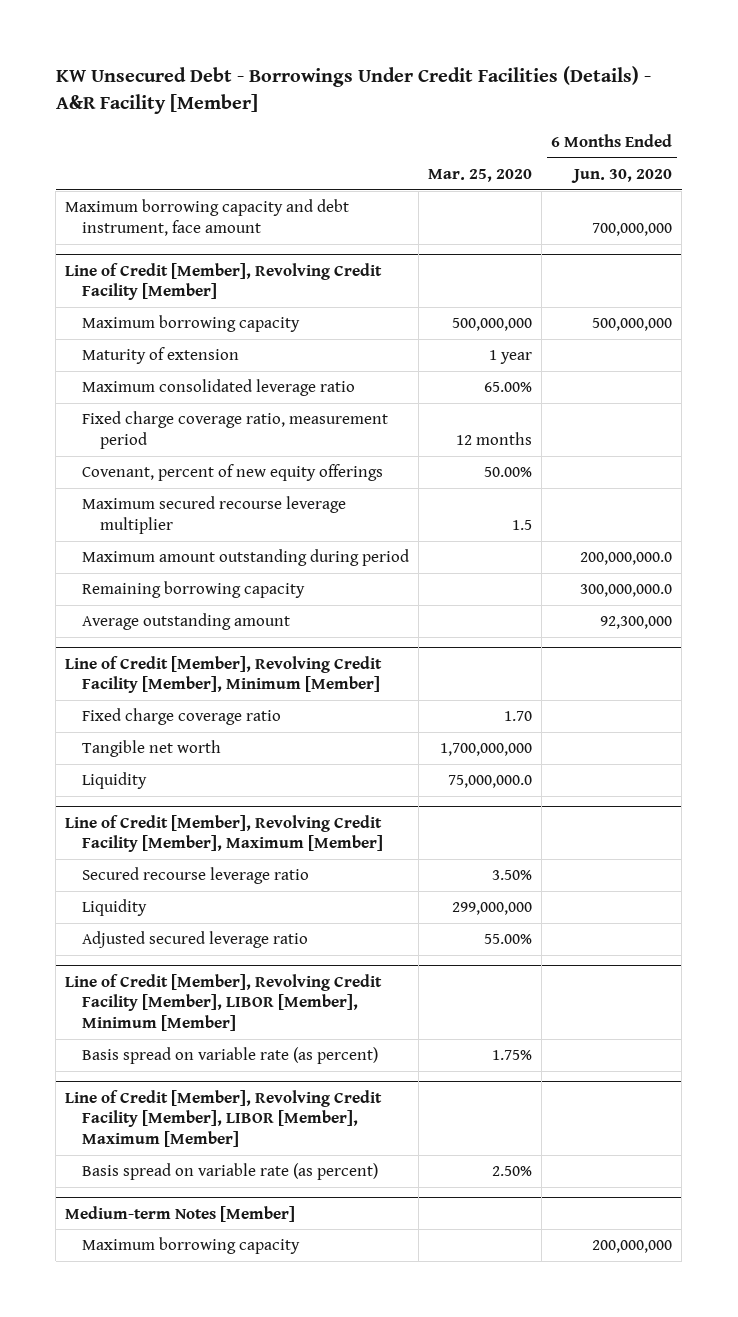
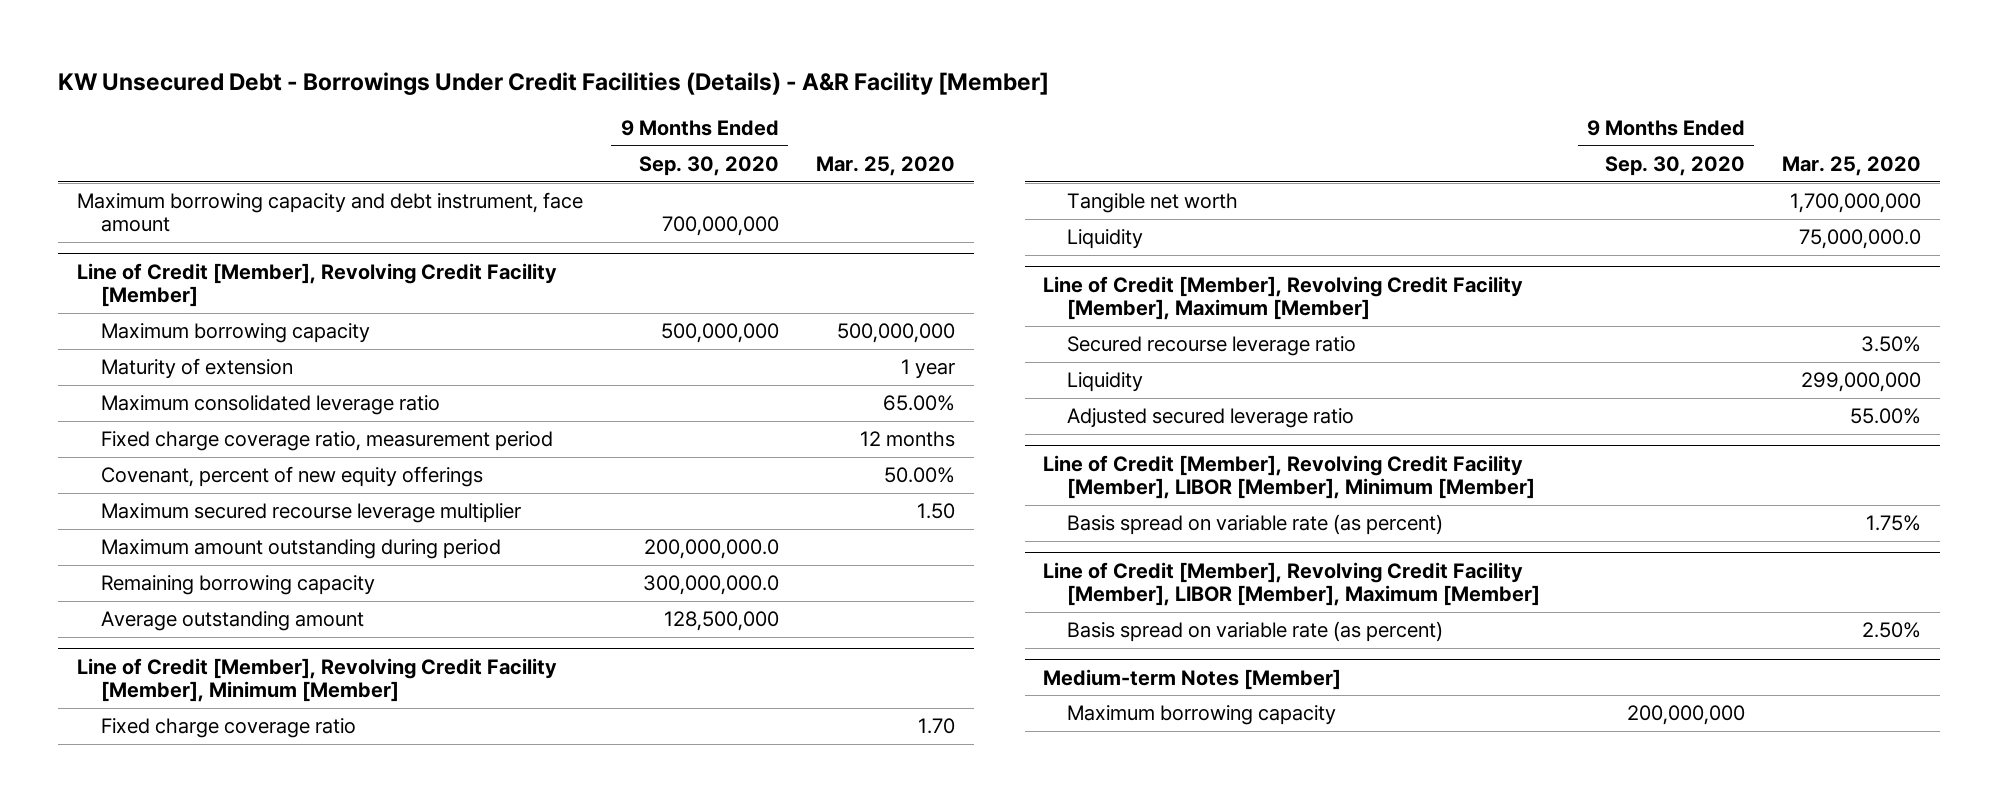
- | Mar. 25, 2020 | 6 Months Ended Jun. 30, 2020
+ | 9 Months Ended Sep. 30, 2020 | Mar. 25, 2020
@ Line of Credit [Member], Revolving Credit Facility [Member]
- Maximum secured recourse leverage multiplier | 1.5 |
+ Maximum secured recourse leverage multiplier | | 1.50

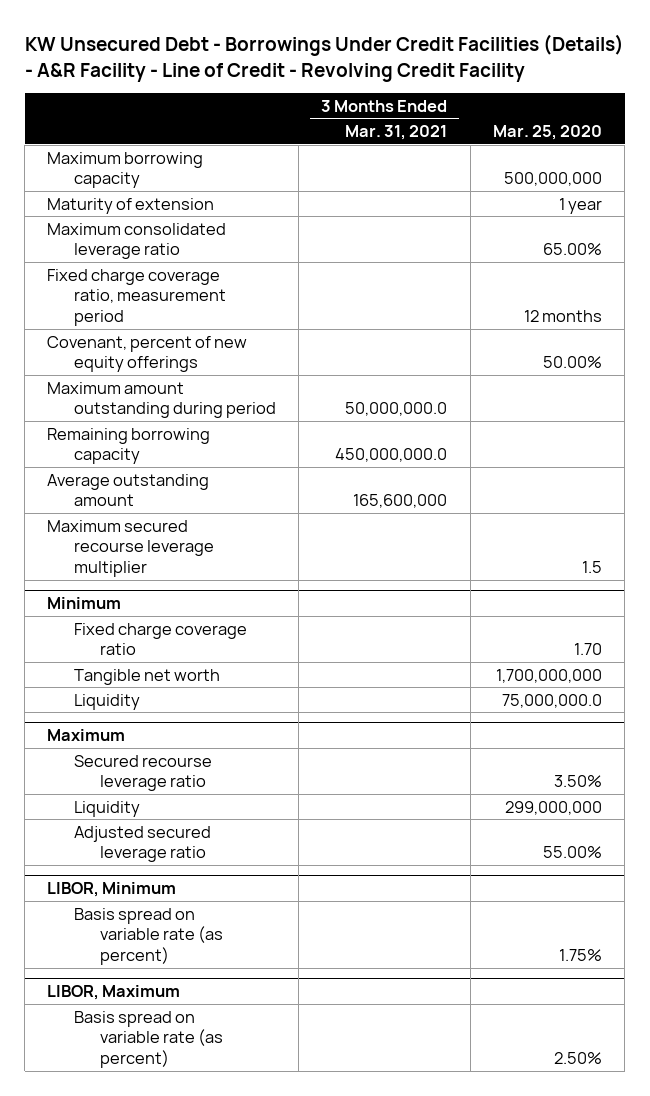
- KW Unsecured Debt - Borrowings Under Credit Facilities (Details) - A&R Facility [Member]
+ KW Unsecured Debt - Borrowings Under Credit Facilities (Details) - A&R Facility - Line of Credit - Revolving Credit Facility
- | 9 Months Ended Sep. 30, 2020 | Mar. 25, 2020
+ | 3 Months Ended Mar. 31, 2021 | Mar. 25, 2020
- Maximum borrowing capacity and debt instrument, face amount | 700,000,000 |
- Line of Credit [Member], Revolving Credit Facility [Member]
- Maximum secured recourse leverage multiplier | | 1.50
- Line of Credit [Member], Revolving Credit Facility [Member], Minimum [Member]
+ Maximum secured recourse leverage multiplier | | 1.5
+ Minimum
- Line of Credit [Member], Revolving Credit Facility [Member], Maximum [Member]
+ Maximum
- Line of Credit [Member], Revolving Credit Facility [Member], LIBOR [Member], Minimum [Member]
+ LIBOR, Minimum
- Line of Credit [Member], Revolving Credit Facility [Member], LIBOR [Member], Maximum [Member]
+ LIBOR, Maximum
- Medium-term Notes [Member]
- Maximum borrowing capacity | 200,000,000 |

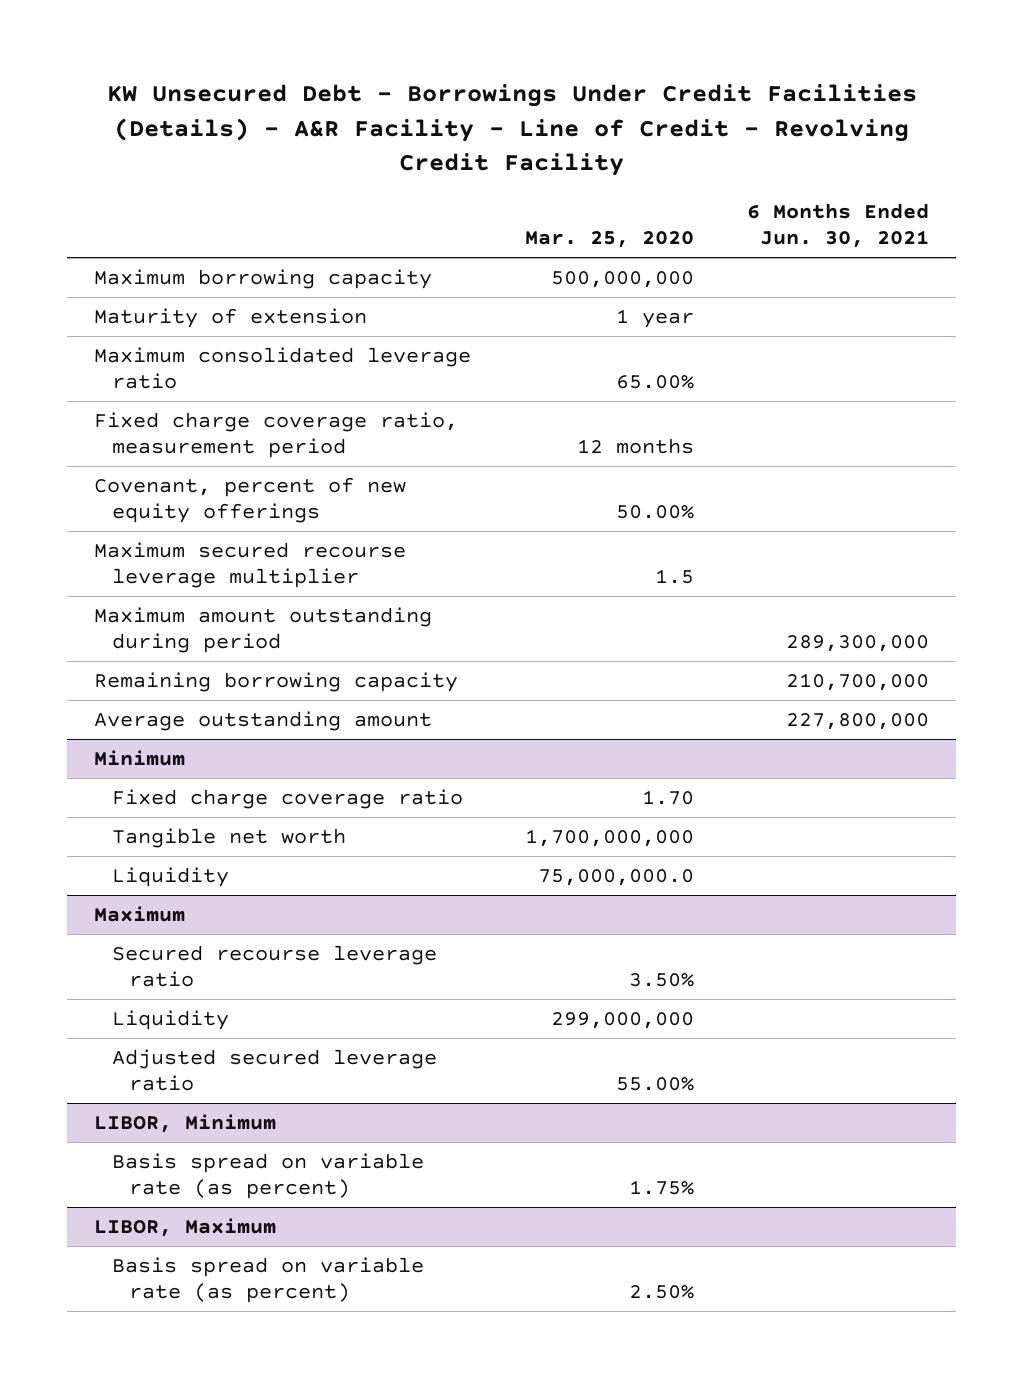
- | 3 Months Ended Mar. 31, 2021 | Mar. 25, 2020
+ | Mar. 25, 2020 | 6 Months Ended Jun. 30, 2021
moved up: Maximum secured recourse leverage multiplier | 1.5 |

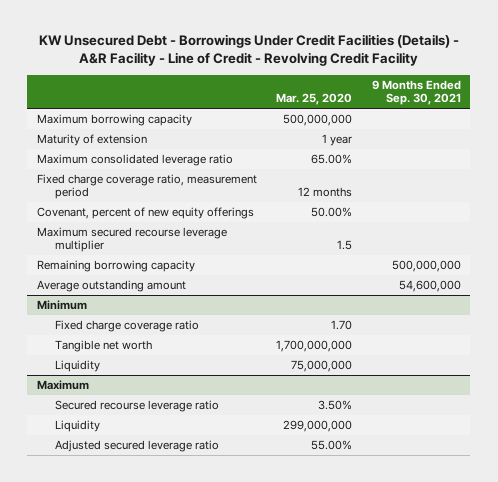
- | Mar. 25, 2020 | 6 Months Ended Jun. 30, 2021
+ | Mar. 25, 2020 | 9 Months Ended Sep. 30, 2021
- Maximum amount outstanding during period | | 289,300,000
@ Minimum
- Liquidity | 75,000,000.0 |
+ Liquidity | 75,000,000 |
- LIBOR, Minimum
- Basis spread on variable rate (as percent) | 1.75% |
- LIBOR, Maximum
- Basis spread on variable rate (as percent) | 2.50% |

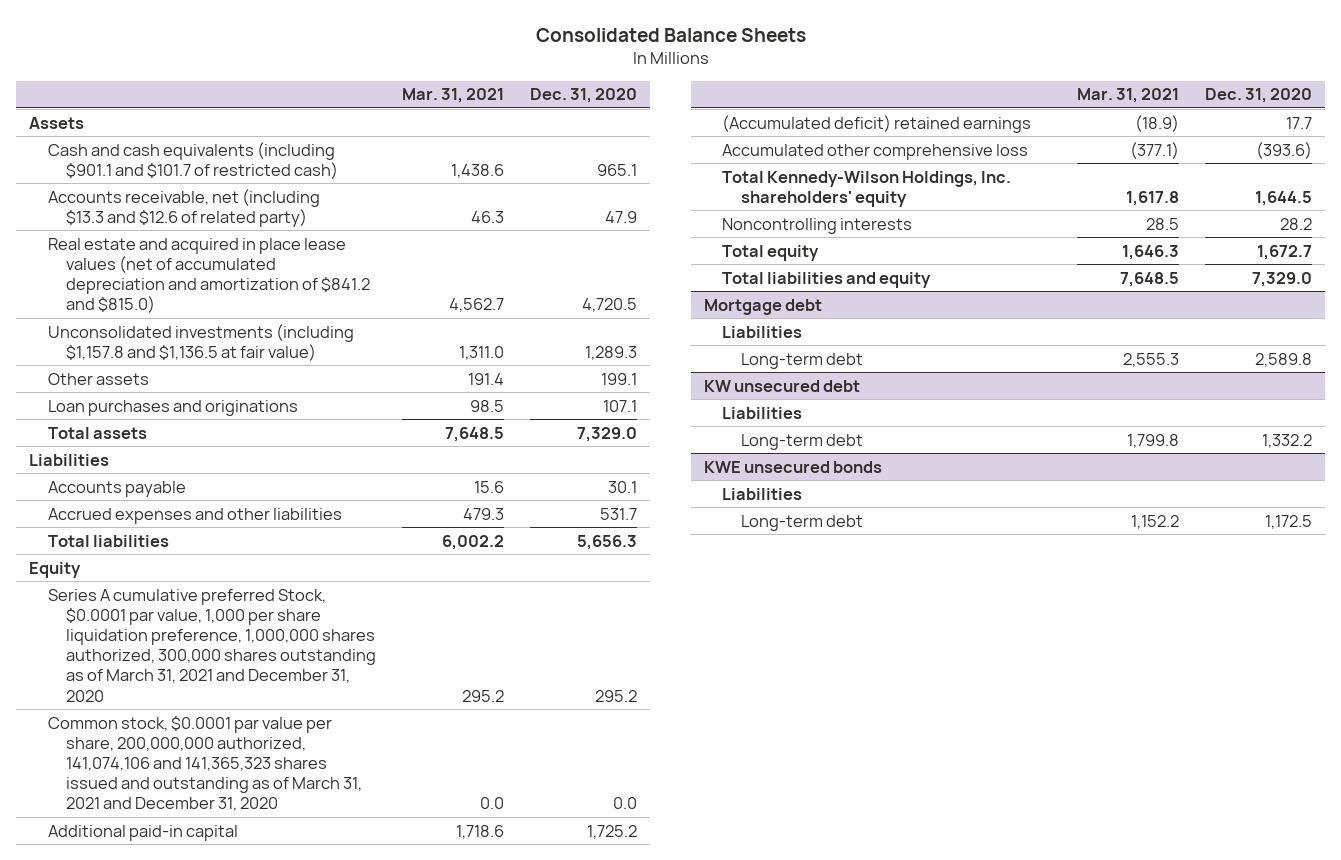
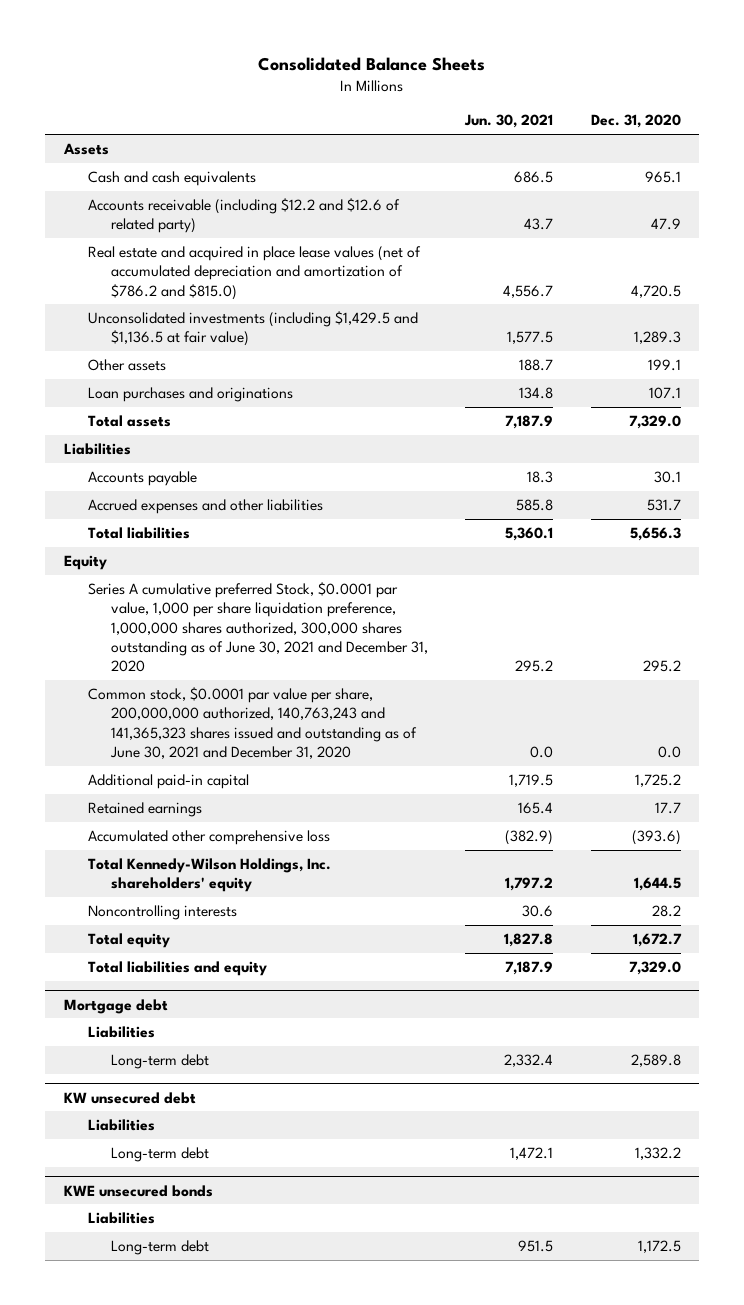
- | Mar. 31, 2021 | Dec. 31, 2020
+ | Jun. 30, 2021 | Dec. 31, 2020
- Cash and cash equivalents (including $901.1 and $101.7 of restricted cash) | 1,438.6 | 965.1
- Accounts receivable, net (including $13.3 and $12.6 of related party) | 46.3 | 47.9
- Real estate and acquired in place lease values (net of accumulated depreciation and amortization of $841.2 and $815.0) | 4,562.7 | 4,720.5
- Unconsolidated investments (including $1,157.8 and $1,136.5 at fair value) | 1,311.0 | 1,289.3
+ Cash and cash equivalents | 686.5 | 965.1
+ Accounts receivable (including $12.2 and $12.6 of related party) | 43.7 | 47.9
+ Real estate and acquired in place lease values (net of accumulated depreciation and amortization of $786.2 and $815.0) | 4,556.7 | 4,720.5
+ Unconsolidated investments (including $1,429.5 and $1,136.5 at fair value) | 1,577.5 | 1,289.3
- Series A cumulative preferred Stock, $0.0001 par value, 1,000 per share liquidation preference, 1,000,000 shares authorized, 300,000 shares outstanding as of March 31, 2021 and December 31, 2020 | 295.2 | 295.2
- Common stock, $0.0001 par value per share, 200,000,000 authorized, 141,074,106 and 141,365,323 shares issued and outstanding as of March 31, 2021 and December 31, 2020 | 0.0 | 0.0
+ Series A cumulative preferred Stock, $0.0001 par value, 1,000 per share liquidation preference, 1,000,000 shares authorized, 300,000 shares outstanding as of June 30, 2021 and December 31, 2020 | 295.2 | 295.2
+ Common stock, $0.0001 par value per share, 200,000,000 authorized, 140,763,243 and 141,365,323 shares issued and outstanding as of June 30, 2021 and December 31, 2020 | 0.0 | 0.0
- (Accumulated deficit) retained earnings | (18.9) | 17.7
+ Retained earnings | 165.4 | 17.7

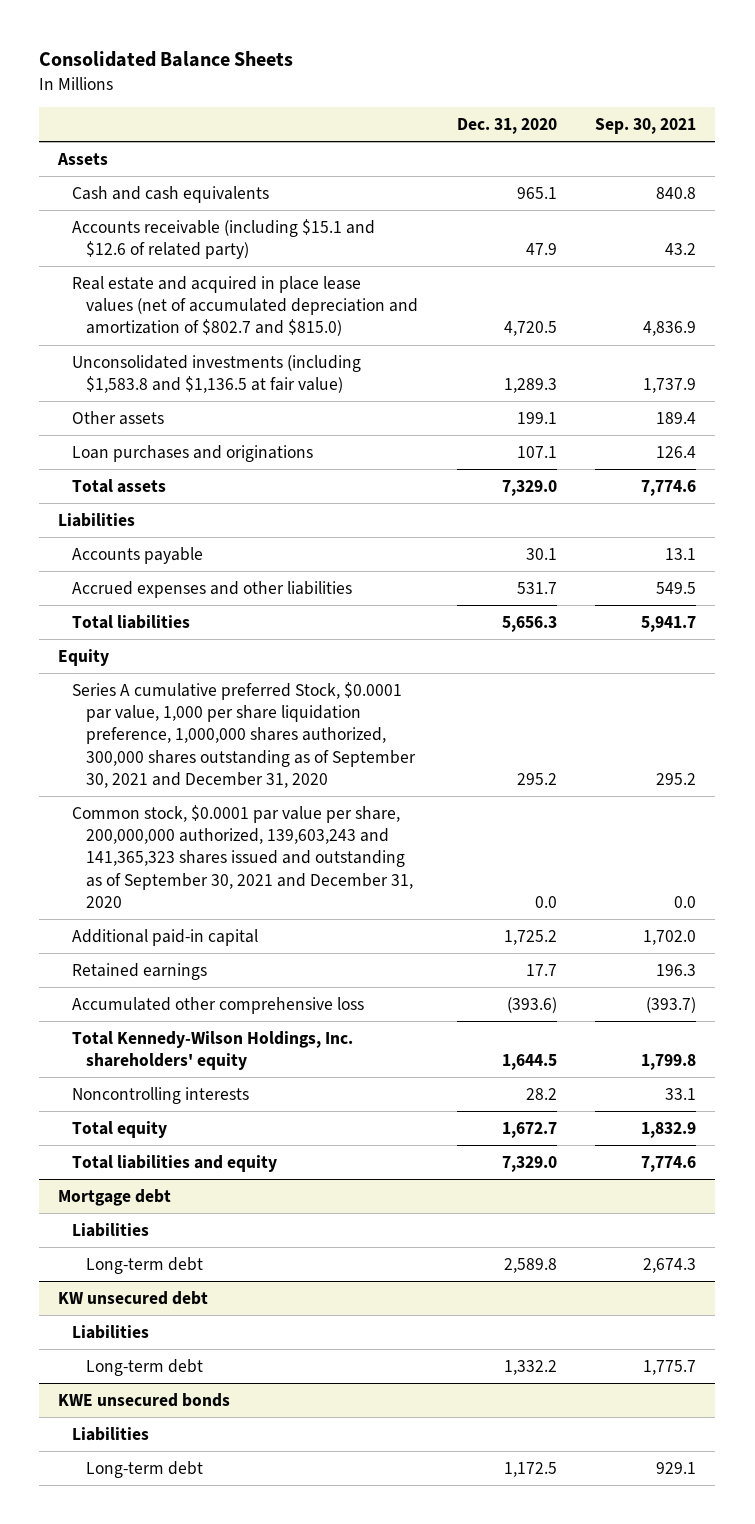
- | Jun. 30, 2021 | Dec. 31, 2020
+ | Dec. 31, 2020 | Sep. 30, 2021
- Accounts receivable (including $12.2 and $12.6 of related party) | 43.7 | 47.9
- Real estate and acquired in place lease values (net of accumulated depreciation and amortization of $786.2 and $815.0) | 4,556.7 | 4,720.5
- Unconsolidated investments (including $1,429.5 and $1,136.5 at fair value) | 1,577.5 | 1,289.3
+ Accounts receivable (including $15.1 and $12.6 of related party) | 47.9 | 43.2
+ Real estate and acquired in place lease values (net of accumulated depreciation and amortization of $802.7 and $815.0) | 4,720.5 | 4,836.9
+ Unconsolidated investments (including $1,583.8 and $1,136.5 at fair value) | 1,289.3 | 1,737.9
- Series A cumulative preferred Stock, $0.0001 par value, 1,000 per share liquidation preference, 1,000,000 shares authorized, 300,000 shares outstanding as of June 30, 2021 and December 31, 2020 | 295.2 | 295.2
- Common stock, $0.0001 par value per share, 200,000,000 authorized, 140,763,243 and 141,365,323 shares issued and outstanding as of June 30, 2021 and December 31, 2020 | 0.0 | 0.0
+ Series A cumulative preferred Stock, $0.0001 par value, 1,000 per share liquidation preference, 1,000,000 shares authorized, 300,000 shares outstanding as of September 30, 2021 and December 31, 2020 | 295.2 | 295.2
+ Common stock, $0.0001 par value per share, 200,000,000 authorized, 139,603,243 and 141,365,323 shares issued and outstanding as of September 30, 2021 and December 31, 2020 | 0.0 | 0.0

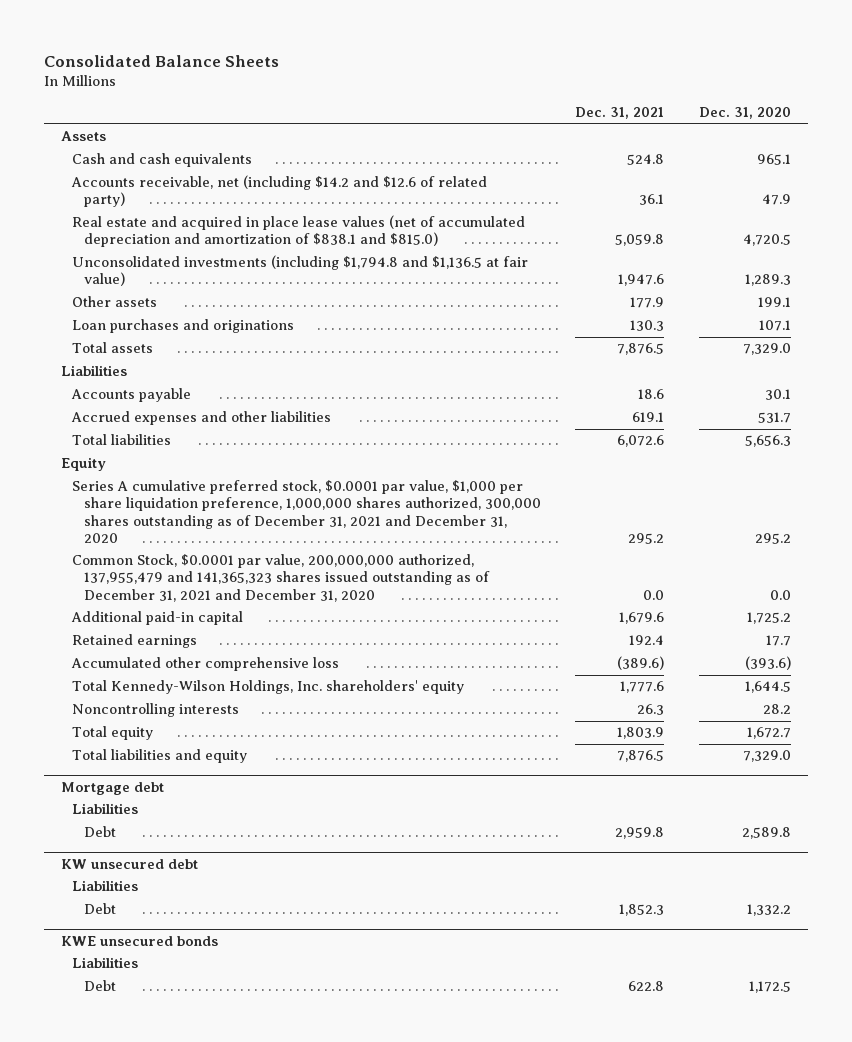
- | Dec. 31, 2020 | Sep. 30, 2021
+ | Dec. 31, 2021 | Dec. 31, 2020
- Accounts receivable (including $15.1 and $12.6 of related party) | 47.9 | 43.2
- Real estate and acquired in place lease values (net of accumulated depreciation and amortization of $802.7 and $815.0) | 4,720.5 | 4,836.9
- Unconsolidated investments (including $1,583.8 and $1,136.5 at fair value) | 1,289.3 | 1,737.9
+ Accounts receivable, net (including $14.2 and $12.6 of related party) | 36.1 | 47.9
+ Real estate and acquired in place lease values (net of accumulated depreciation and amortization of $838.1 and $815.0) | 5,059.8 | 4,720.5
+ Unconsolidated investments (including $1,794.8 and $1,136.5 at fair value) | 1,947.6 | 1,289.3
- Series A cumulative preferred Stock, $0.0001 par value, 1,000 per share liquidation preference, 1,000,000 shares authorized, 300,000 shares outstanding as of September 30, 2021 and December 31, 2020 | 295.2 | 295.2
- Common stock, $0.0001 par value per share, 200,000,000 authorized, 139,603,243 and 141,365,323 shares issued and outstanding as of September 30, 2021 and December 31, 2020 | 0.0 | 0.0
+ Series A cumulative preferred stock, $0.0001 par value, $1,000 per share liquidation preference, 1,000,000 shares authorized, 300,000 shares outstanding as of December 31, 2021 and December 31, 2020 | 295.2 | 295.2
+ Common Stock, $0.0001 par value, 200,000,000 authorized, 137,955,479 and 141,365,323 shares issued outstanding as of December 31, 2021 and December 31, 2020 | 0.0 | 0.0
@ Mortgage debt
- Long-term debt | 2,589.8 | 2,674.3
+ Debt | 2,959.8 | 2,589.8
@ KW unsecured debt
- Long-term debt | 1,332.2 | 1,775.7
+ Debt | 1,852.3 | 1,332.2
@ KWE unsecured bonds
- Long-term debt | 1,172.5 | 929.1
+ Debt | 622.8 | 1,172.5

